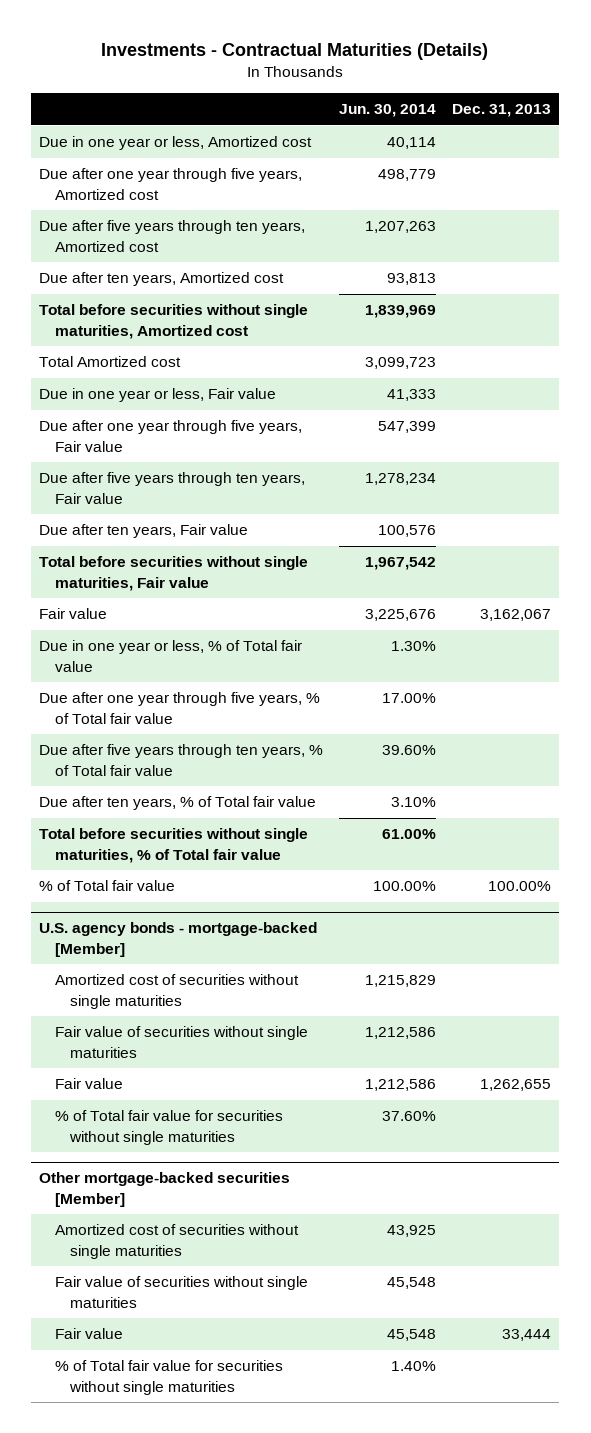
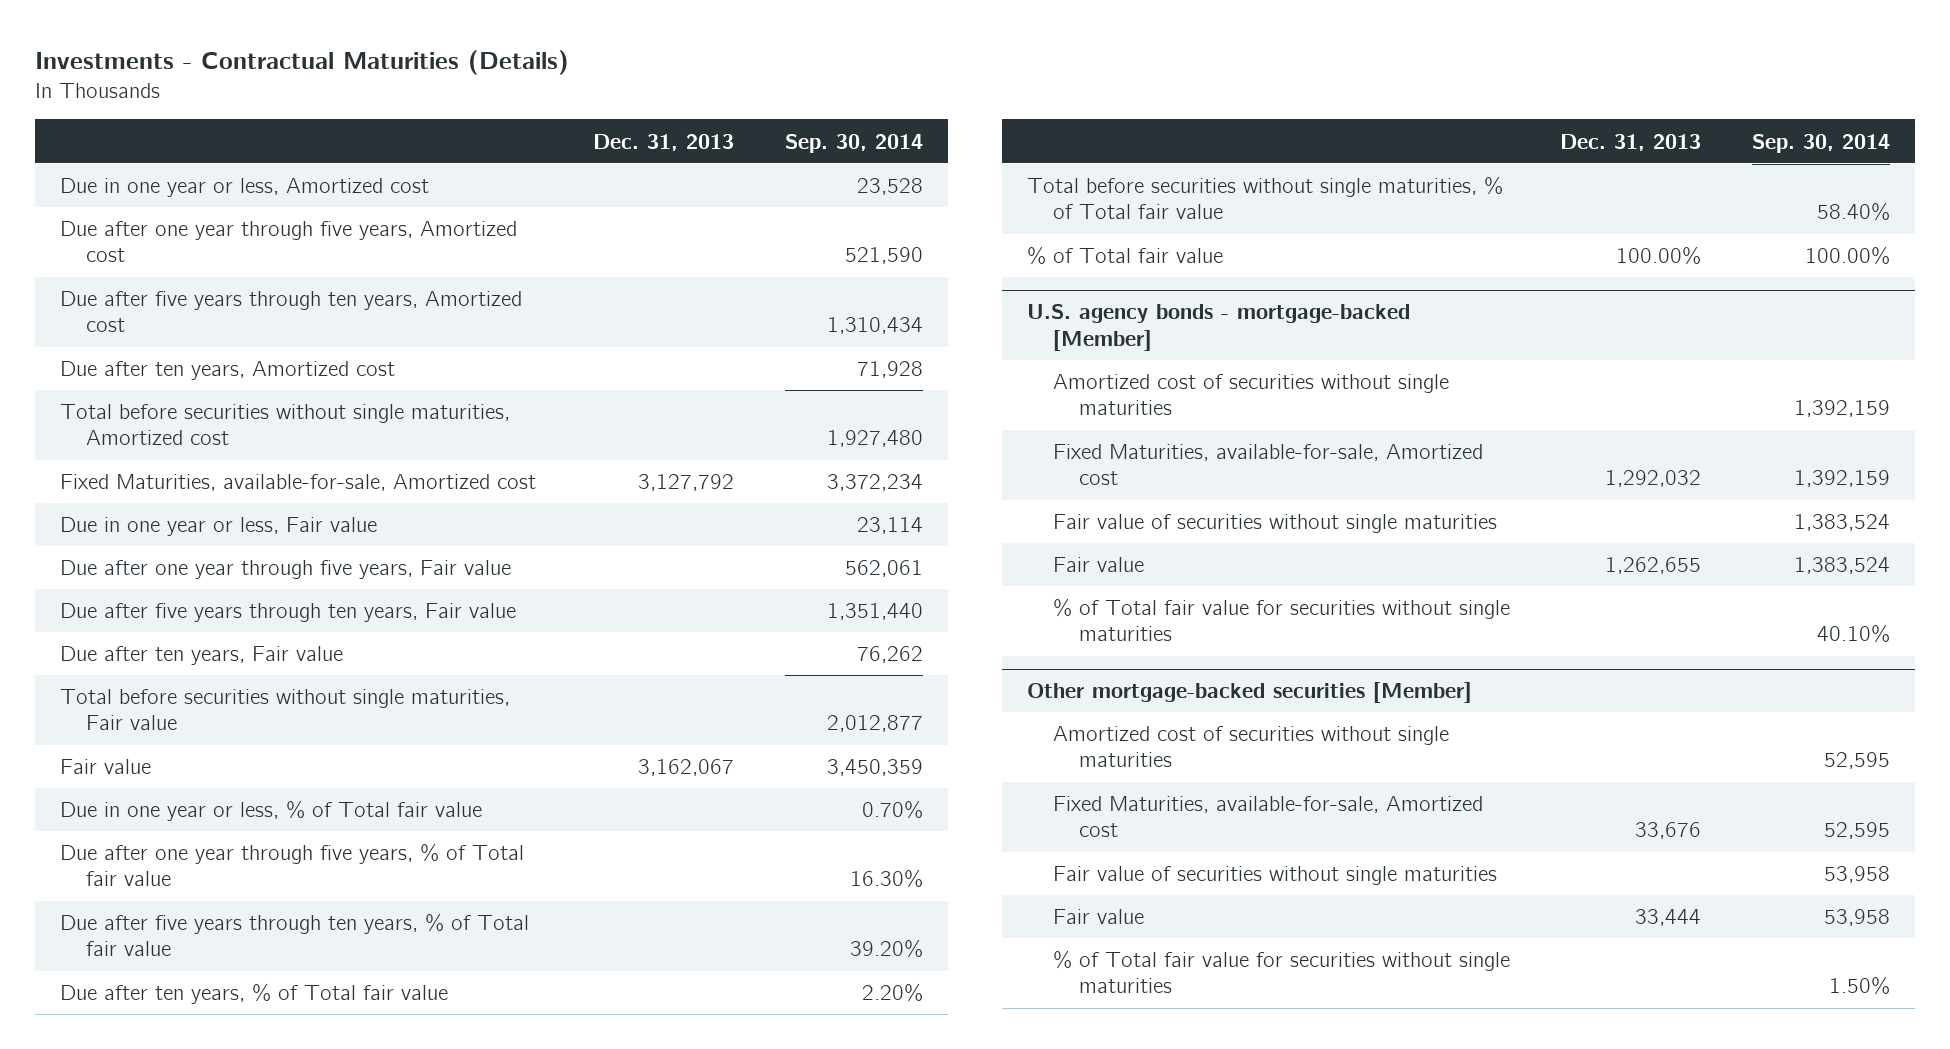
- | Jun. 30, 2014 | Dec. 31, 2013
+ | Dec. 31, 2013 | Sep. 30, 2014
- Total Amortized cost | 3,099,723 |
+ Fixed Maturities, available-for-sale, Amortized cost | 3,127,792 | 3,372,234
@ U.S. agency bonds - mortgage-backed [Member]
+ Fixed Maturities, available-for-sale, Amortized cost | 1,292,032 | 1,392,159
@ Other mortgage-backed securities [Member]
+ Fixed Maturities, available-for-sale, Amortized cost | 33,676 | 52,595

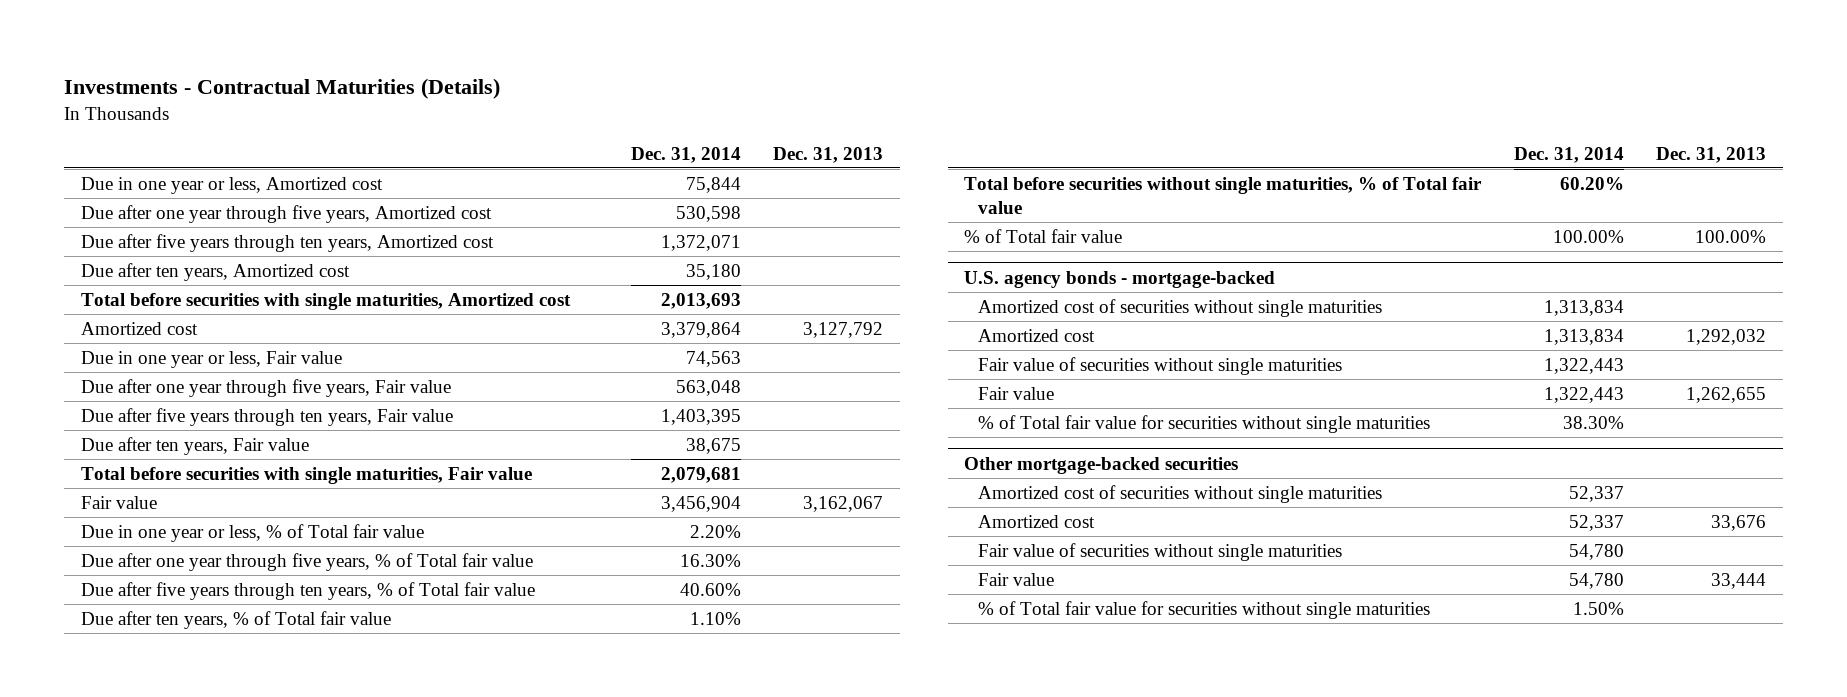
- | Dec. 31, 2013 | Sep. 30, 2014
+ | Dec. 31, 2014 | Dec. 31, 2013
- Total before securities without single maturities, Amortized cost | | 1,927,480
- Fixed Maturities, available-for-sale, Amortized cost | 3,127,792 | 3,372,234
+ Total before securities with single maturities, Amortized cost | 2,013,693 |
+ Amortized cost | 3,379,864 | 3,127,792
- Total before securities without single maturities, Fair value | | 2,012,877
+ Total before securities with single maturities, Fair value | 2,079,681 |
- U.S. agency bonds - mortgage-backed [Member]
+ U.S. agency bonds - mortgage-backed
- Fixed Maturities, available-for-sale, Amortized cost | 1,292,032 | 1,392,159
+ Amortized cost | 1,313,834 | 1,292,032
- Other mortgage-backed securities [Member]
+ Other mortgage-backed securities
- Fixed Maturities, available-for-sale, Amortized cost | 33,676 | 52,595
+ Amortized cost | 52,337 | 33,676

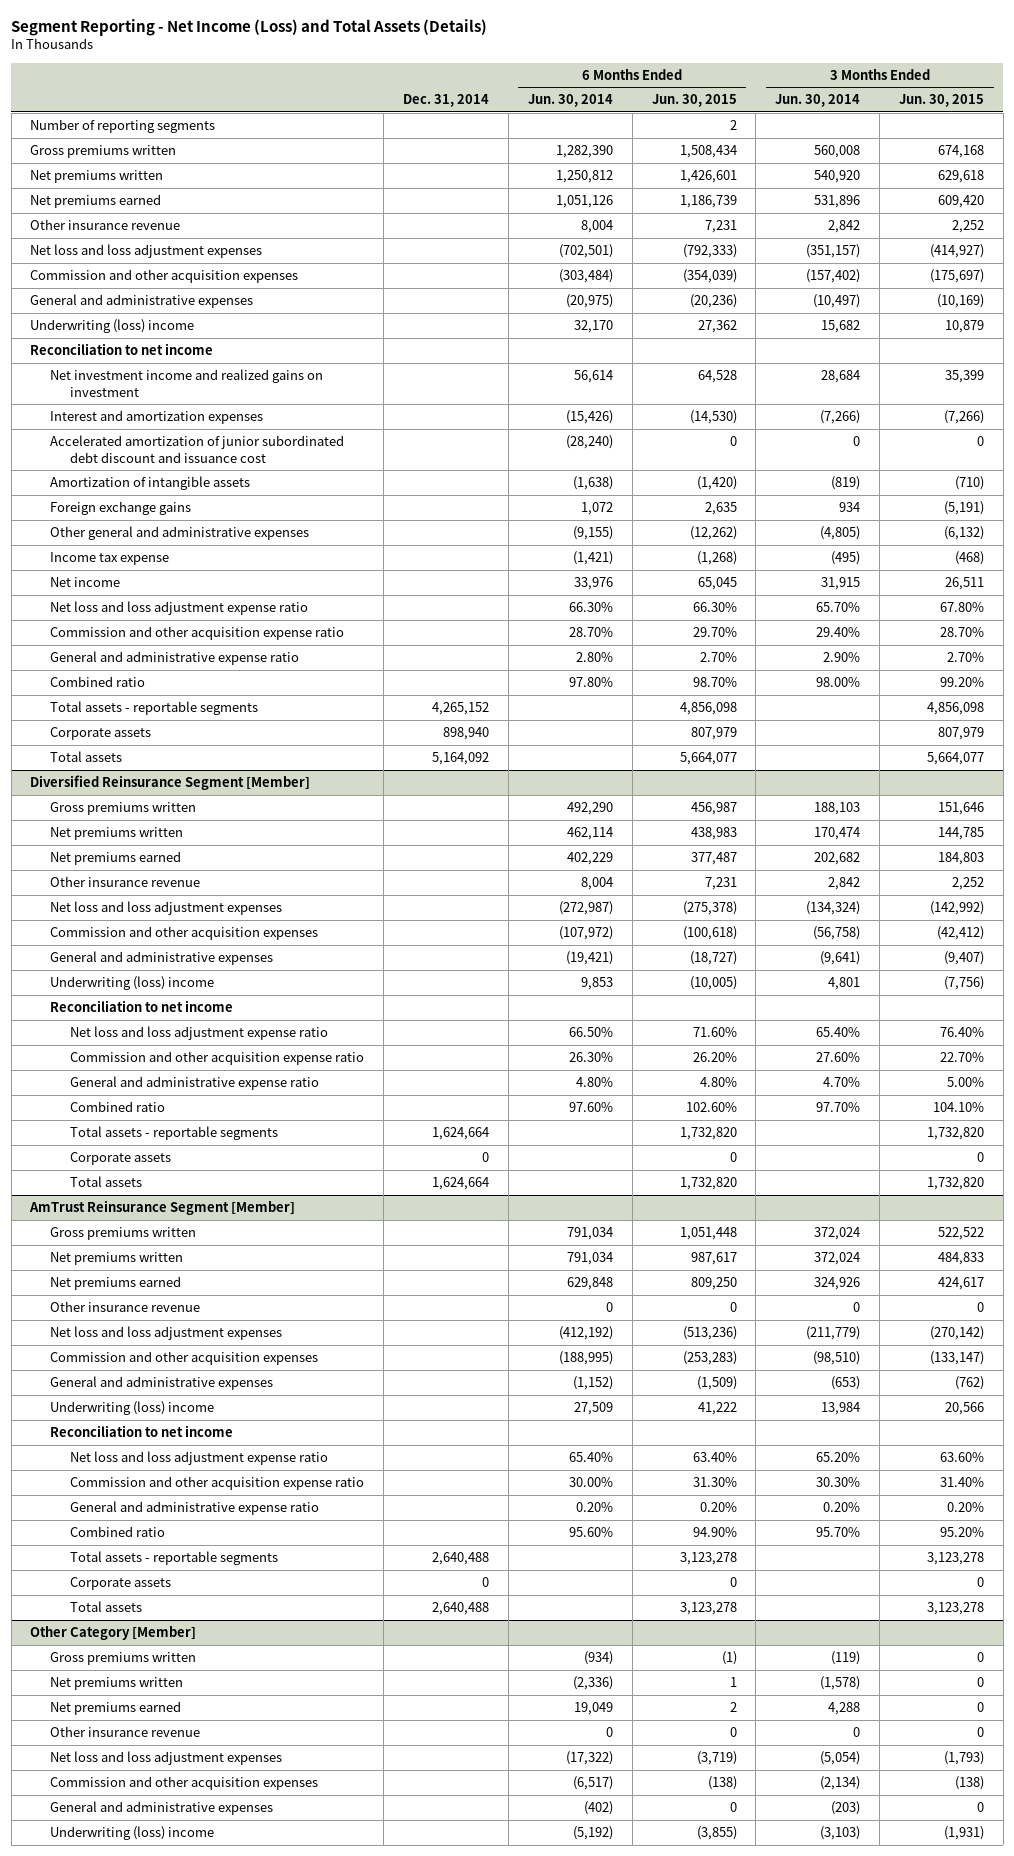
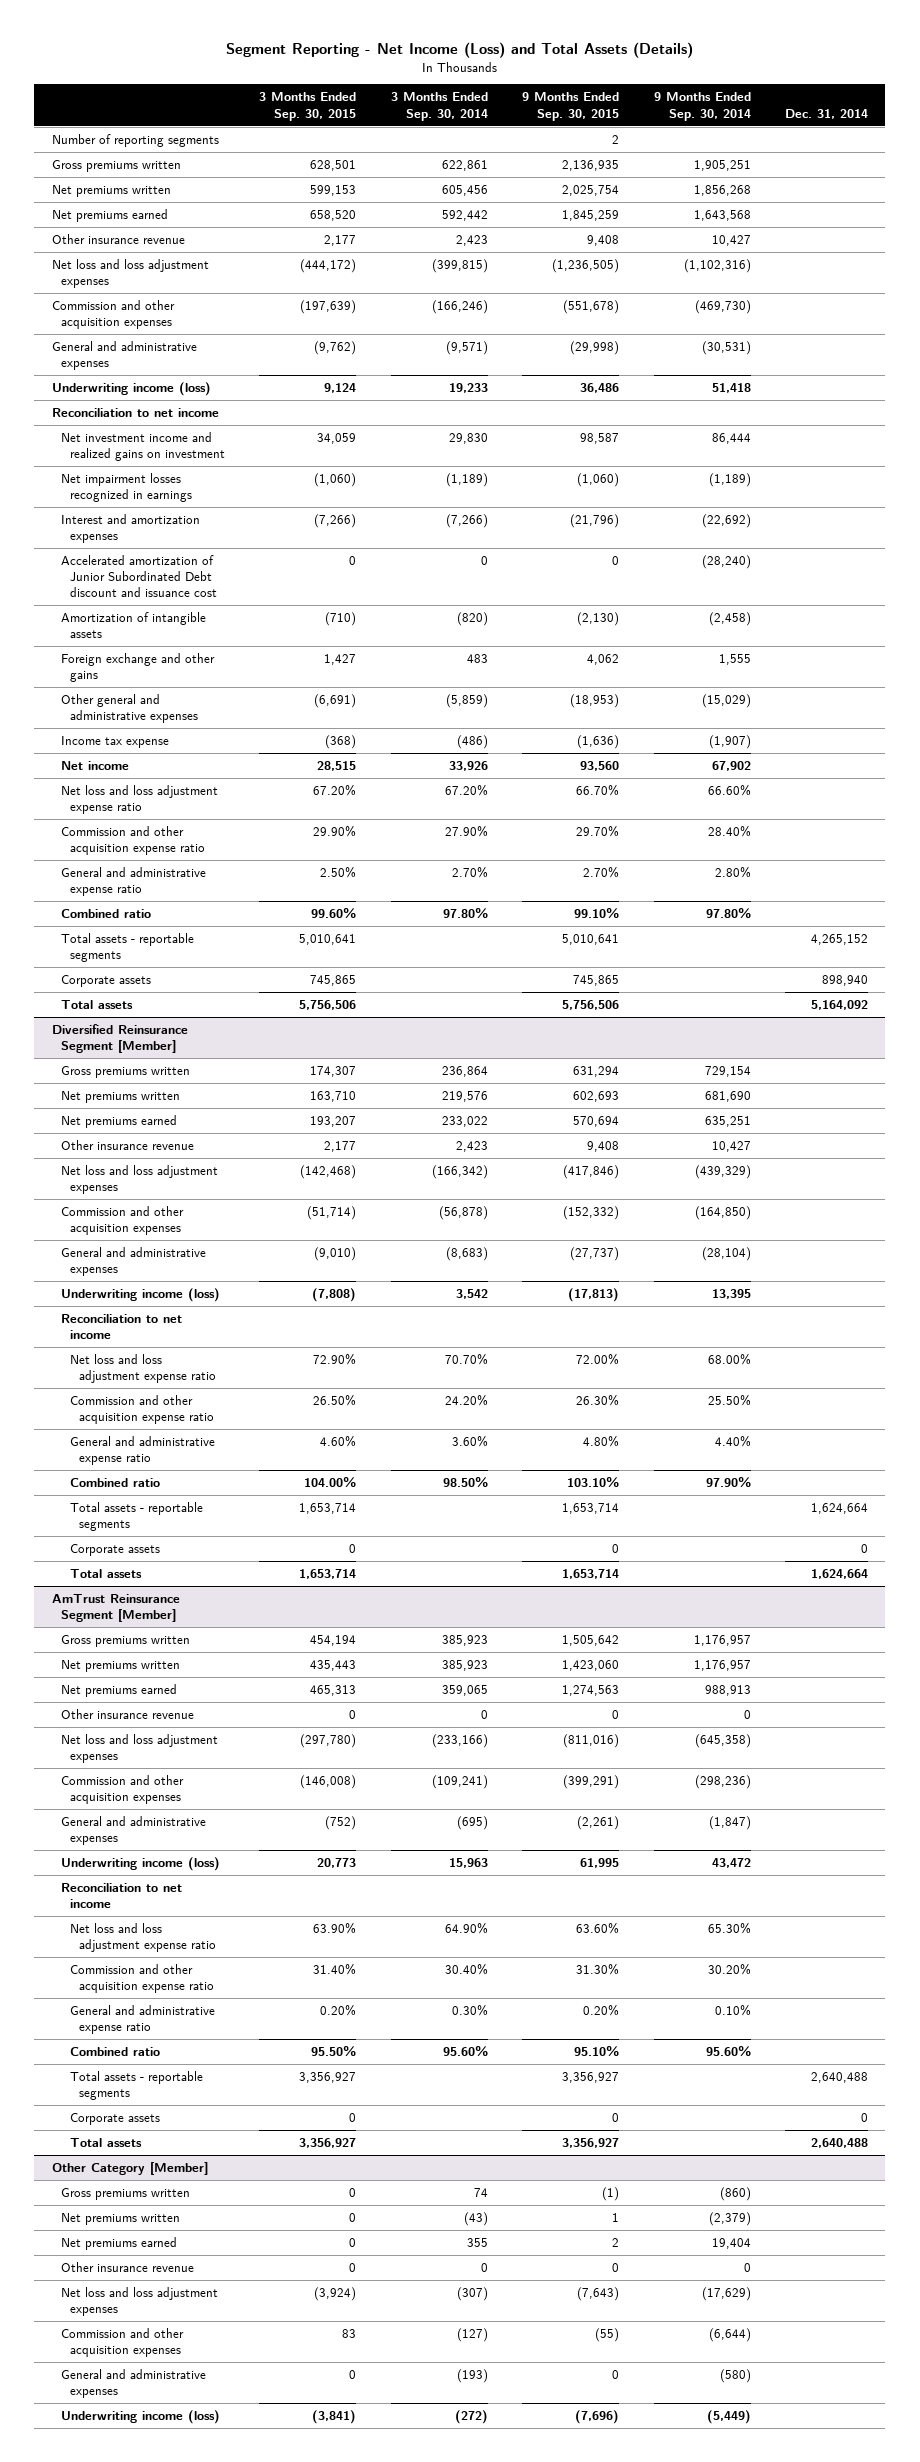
- | Dec. 31, 2014 | 6 Months Ended Jun. 30, 2014 | 6 Months Ended Jun. 30, 2015 | 3 Months Ended Jun. 30, 2014 | 3 Months Ended Jun. 30, 2015
+ | 3 Months Ended Sep. 30, 2015 | 3 Months Ended Sep. 30, 2014 | 9 Months Ended Sep. 30, 2015 | 9 Months Ended Sep. 30, 2014 | Dec. 31, 2014
- Underwriting (loss) income | | 32,170 | 27,362 | 15,682 | 10,879
+ Underwriting income (loss) | 9,124 | 19,233 | 36,486 | 51,418 |
+ Net impairment losses recognized in earnings | (1,060) | (1,189) | (1,060) | (1,189) |
- Accelerated amortization of junior subordinated debt discount and issuance cost | | (28,240) | 0 | 0 | 0
+ Accelerated amortization of Junior Subordinated Debt discount and issuance cost | 0 | 0 | 0 | (28,240) |
- Foreign exchange gains | | 1,072 | 2,635 | 934 | (5,191)
+ Foreign exchange and other gains | 1,427 | 483 | 4,062 | 1,555 |
@ Diversified Reinsurance Segment [Member]
- Underwriting (loss) income | | 9,853 | (10,005) | 4,801 | (7,756)
+ Underwriting income (loss) | (7,808) | 3,542 | (17,813) | 13,395 |
@ AmTrust Reinsurance Segment [Member]
- Underwriting (loss) income | | 27,509 | 41,222 | 13,984 | 20,566
+ Underwriting income (loss) | 20,773 | 15,963 | 61,995 | 43,472 |
@ Other Category [Member]
- Underwriting (loss) income | | (5,192) | (3,855) | (3,103) | (1,931)
+ Underwriting income (loss) | (3,841) | (272) | (7,696) | (5,449) |

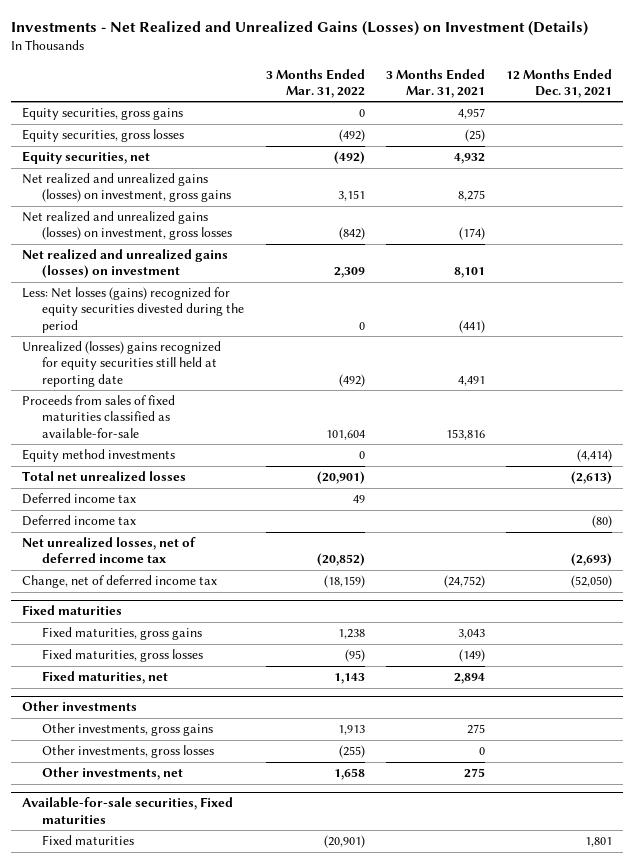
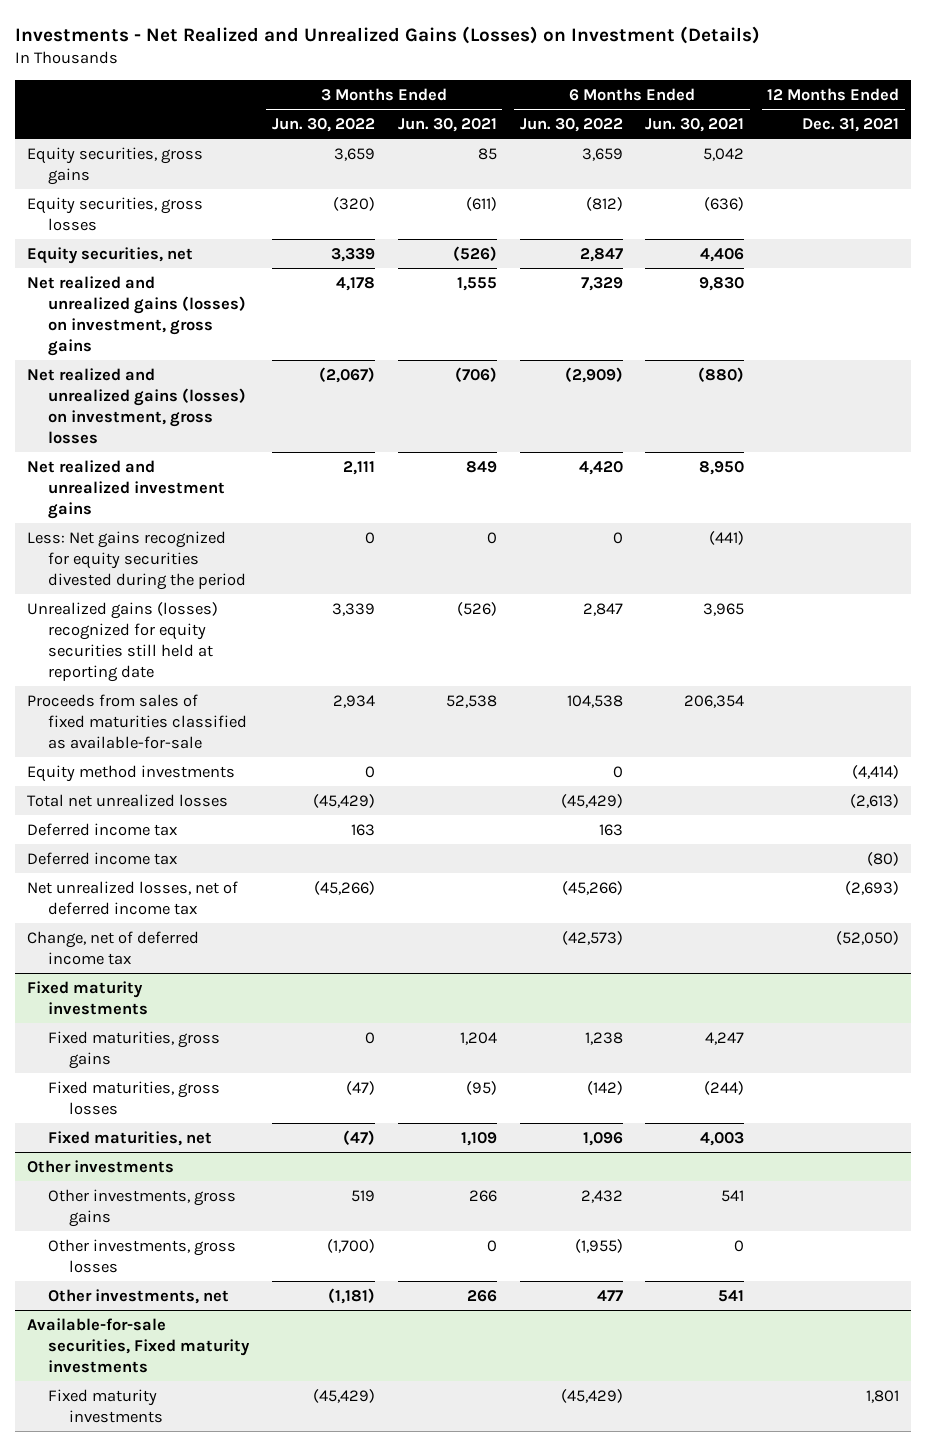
- | 3 Months Ended Mar. 31, 2022 | 3 Months Ended Mar. 31, 2021 | 12 Months Ended Dec. 31, 2021
+ | 3 Months Ended Jun. 30, 2022 | 3 Months Ended Jun. 30, 2021 | 6 Months Ended Jun. 30, 2022 | 6 Months Ended Jun. 30, 2021 | 12 Months Ended Dec. 31, 2021
- Net realized and unrealized gains (losses) on investment | 2,309 | 8,101 |
- Less: Net losses (gains) recognized for equity securities divested during the period | 0 | (441) |
- Unrealized (losses) gains recognized for equity securities still held at reporting date | (492) | 4,491 |
+ Net realized and unrealized investment gains | 2,111 | 849 | 4,420 | 8,950 |
+ Less: Net gains recognized for equity securities divested during the period | 0 | 0 | 0 | (441) |
+ Unrealized gains (losses) recognized for equity securities still held at reporting date | 3,339 | (526) | 2,847 | 3,965 |
- Fixed maturities
+ Fixed maturity investments
- Available-for-sale securities, Fixed maturities
- Fixed maturities | (20,901) | | 1,801
+ Available-for-sale securities, Fixed maturity investments
+ Fixed maturity investments | (45,429) | | (45,429) | | 1,801

